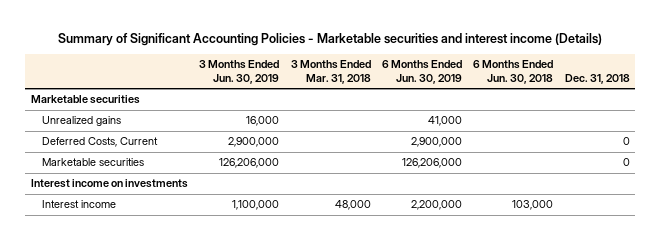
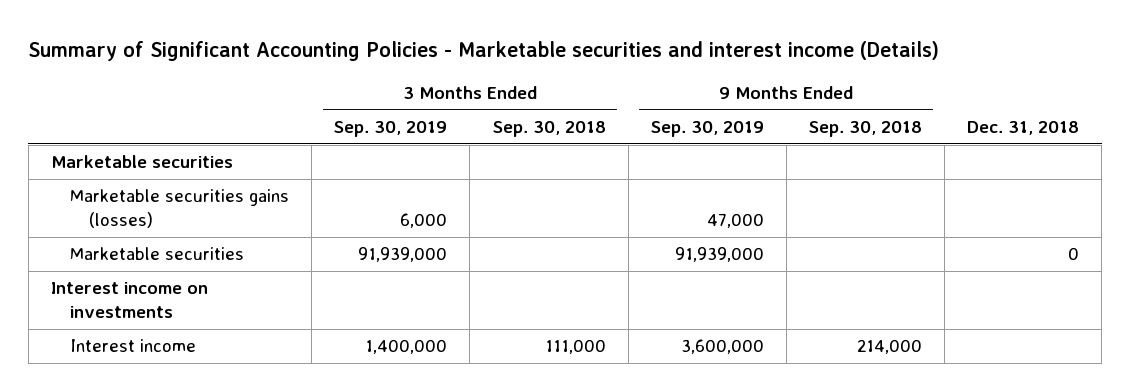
- | 3 Months Ended Jun. 30, 2019 | 3 Months Ended Mar. 31, 2018 | 6 Months Ended Jun. 30, 2019 | 6 Months Ended Jun. 30, 2018 | Dec. 31, 2018
+ | 3 Months Ended Sep. 30, 2019 | 3 Months Ended Sep. 30, 2018 | 9 Months Ended Sep. 30, 2019 | 9 Months Ended Sep. 30, 2018 | Dec. 31, 2018
- Unrealized gains | 16,000 | | 41,000 | |
- Deferred Costs, Current | 2,900,000 | | 2,900,000 | | 0
+ Marketable securities gains (losses) | 6,000 | | 47,000 | |

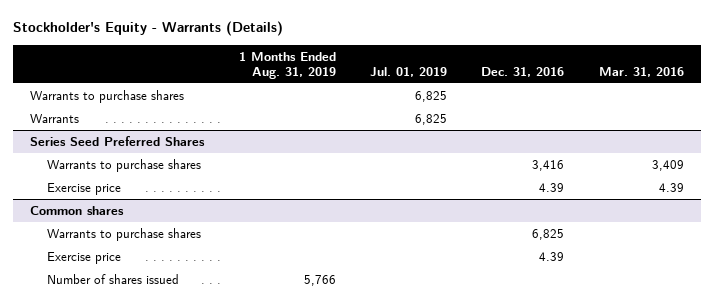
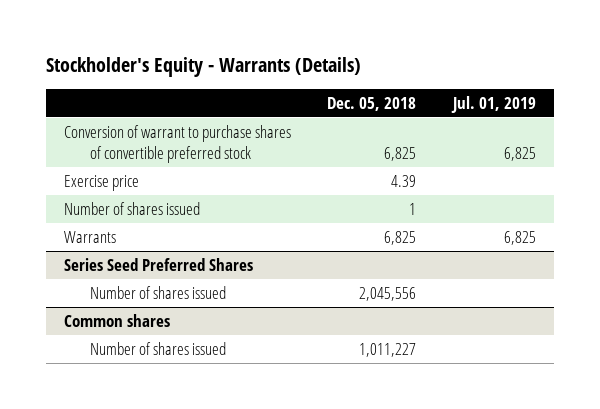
- | 1 Months Ended Aug. 31, 2019 | Jul. 01, 2019 | Dec. 31, 2016 | Mar. 31, 2016
+ | Dec. 05, 2018 | Jul. 01, 2019
- Warrants to purchase shares | | 6,825 | |
+ Conversion of warrant to purchase shares of convertible preferred stock | 6,825 | 6,825
+ Exercise price | 4.39 |
+ Number of shares issued | 1 |
@ Series Seed Preferred Shares
- Warrants to purchase shares | | | 3,416 | 3,409
- Exercise price | | | 4.39 | 4.39
+ Number of shares issued | 2,045,556 |
@ Common shares
- Warrants to purchase shares | | | 6,825 |
- Exercise price | | | 4.39 |

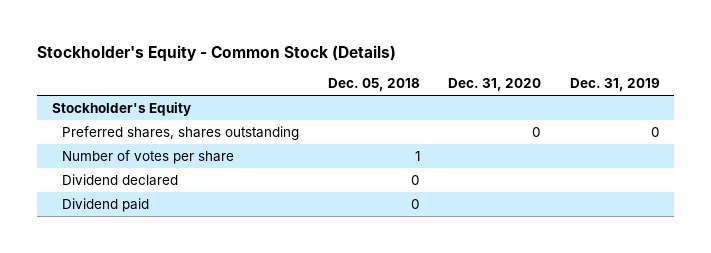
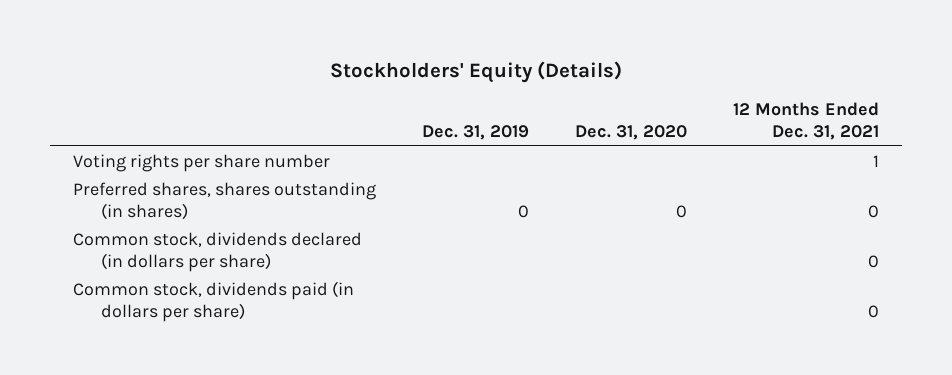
- Stockholder's Equity - Common Stock (Details)
+ Stockholders' Equity (Details)
- | Dec. 05, 2018 | Dec. 31, 2020 | Dec. 31, 2019
+ | Dec. 31, 2019 | Dec. 31, 2020 | 12 Months Ended Dec. 31, 2021
- Stockholder's Equity
- Preferred shares, shares outstanding | | 0 | 0
- Number of votes per share | 1 | |
- Dividend declared | 0 | |
- Dividend paid | 0 | |
+ Voting rights per share number | | | 1
+ Preferred shares, shares outstanding (in shares) | 0 | 0 | 0
+ Common stock, dividends declared (in dollars per share) | | | 0
+ Common stock, dividends paid (in dollars per share) | | | 0

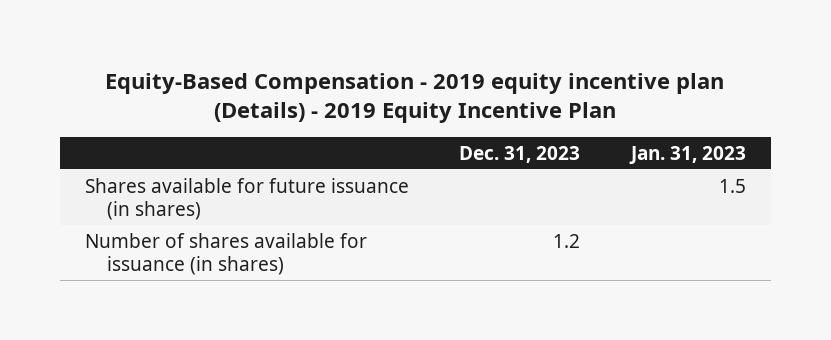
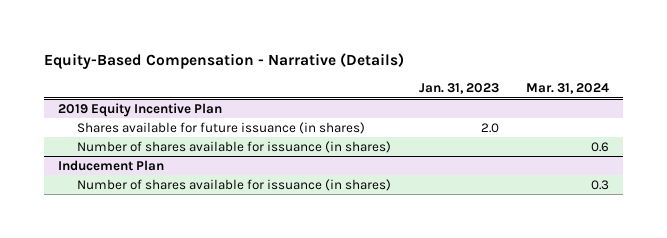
- Equity-Based Compensation - 2019 equity incentive plan (Details) - 2019 Equity Incentive Plan
+ Equity-Based Compensation - Narrative (Details)
- | Dec. 31, 2023 | Jan. 31, 2023
+ | Jan. 31, 2023 | Mar. 31, 2024
- Shares available for future issuance (in shares) | | 1.5
- Number of shares available for issuance (in shares) | 1.2 |
+ 2019 Equity Incentive Plan
+ Shares available for future issuance (in shares) | 2.0 |
+ Number of shares available for issuance (in shares) | | 0.6
+ Inducement Plan
+ Number of shares available for issuance (in shares) | | 0.3

